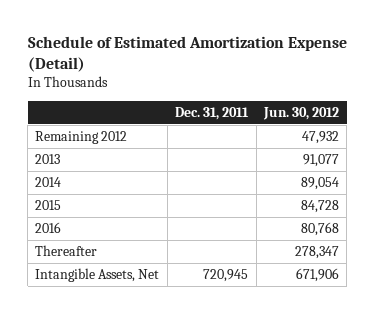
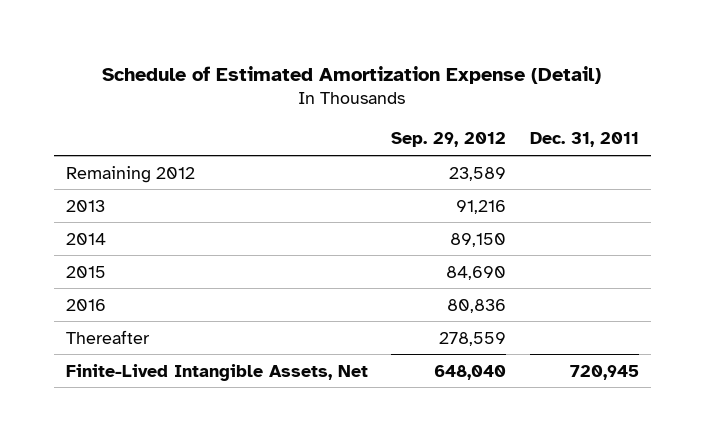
- | Dec. 31, 2011 | Jun. 30, 2012
+ | Sep. 29, 2012 | Dec. 31, 2011
- Intangible Assets, Net | 720,945 | 671,906
+ Finite-Lived Intangible Assets, Net | 648,040 | 720,945

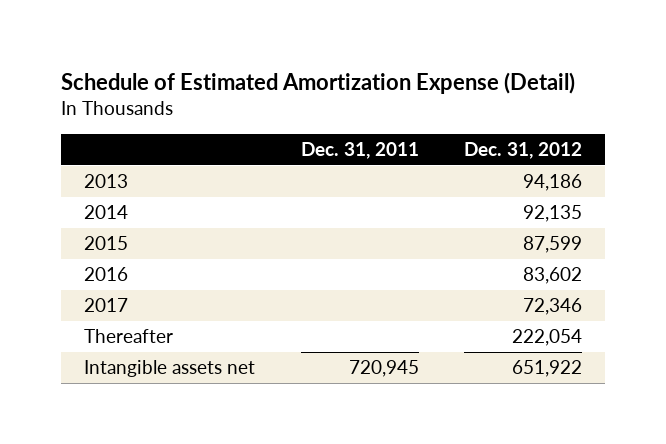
- | Sep. 29, 2012 | Dec. 31, 2011
+ | Dec. 31, 2011 | Dec. 31, 2012
- Remaining 2012 | 23,589 |
+ 2017 | | 72,346
- Finite-Lived Intangible Assets, Net | 648,040 | 720,945
+ Intangible assets net | 720,945 | 651,922

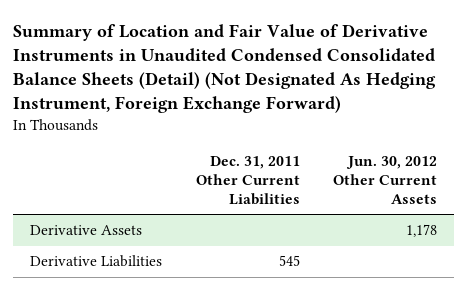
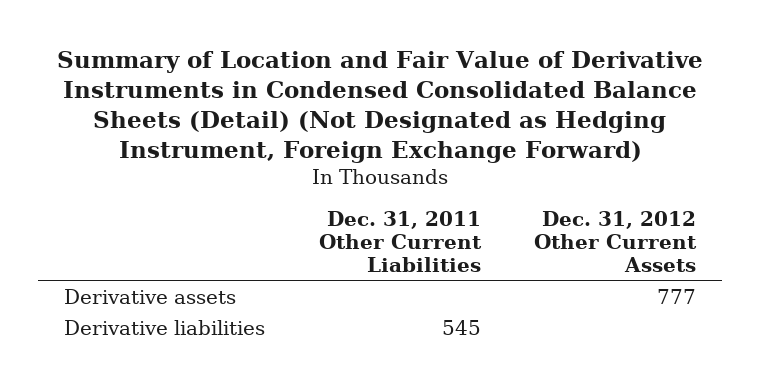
- Summary of Location and Fair Value of Derivative Instruments in Unaudited Condensed Consolidated Balance Sheets (Detail) (Not Designated As Hedging Instrument, Foreign Exchange Forward)
+ Summary of Location and Fair Value of Derivative Instruments in Condensed Consolidated Balance Sheets (Detail) (Not Designated as Hedging Instrument, Foreign Exchange Forward)
- | Dec. 31, 2011 Other Current Liabilities | Jun. 30, 2012 Other Current Assets
+ | Dec. 31, 2011 Other Current Liabilities | Dec. 31, 2012 Other Current Assets
- Derivative Assets | | 1,178
- Derivative Liabilities | 545 |
+ Derivative assets | | 777
+ Derivative liabilities | 545 |

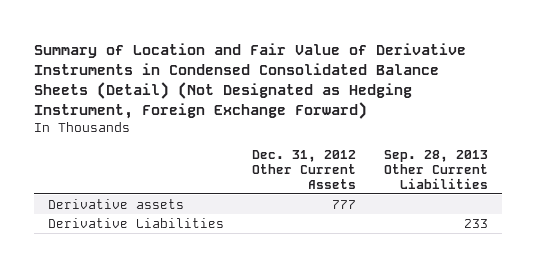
- | Dec. 31, 2011 Other Current Liabilities | Dec. 31, 2012 Other Current Assets
+ | Dec. 31, 2012 Other Current Assets | Sep. 28, 2013 Other Current Liabilities
- Derivative liabilities | 545 |
+ Derivative Liabilities | | 233

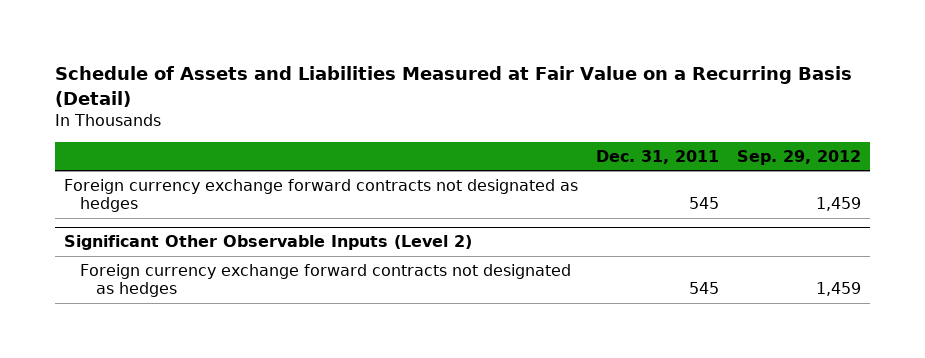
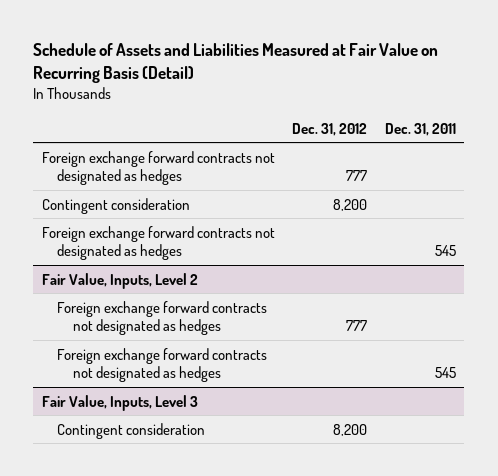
- Schedule of Assets and Liabilities Measured at Fair Value on a Recurring Basis (Detail)
+ Schedule of Assets and Liabilities Measured at Fair Value on Recurring Basis (Detail)
- | Dec. 31, 2011 | Sep. 29, 2012
+ | Dec. 31, 2012 | Dec. 31, 2011
- Foreign currency exchange forward contracts not designated as hedges | 545 | 1,459
- Significant Other Observable Inputs (Level 2)
- Foreign currency exchange forward contracts not designated as hedges | 545 | 1,459
+ Foreign exchange forward contracts not designated as hedges | 777 |
+ Contingent consideration | 8,200 |
+ Foreign exchange forward contracts not designated as hedges | | 545
+ Fair Value, Inputs, Level 2
+ Foreign exchange forward contracts not designated as hedges | 777 |
+ Foreign exchange forward contracts not designated as hedges | | 545
+ Fair Value, Inputs, Level 3
+ Contingent consideration | 8,200 |

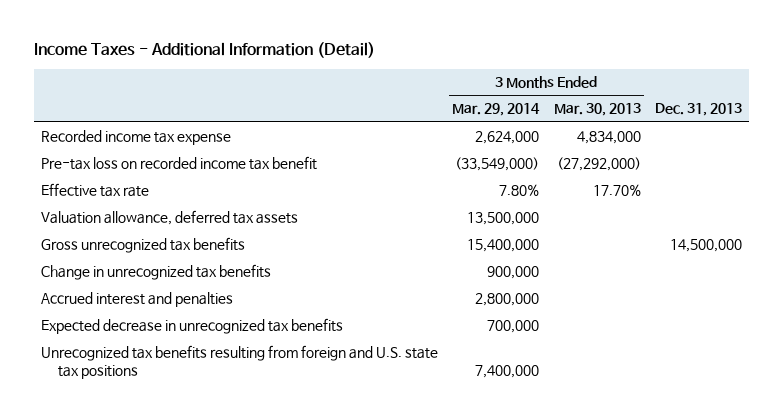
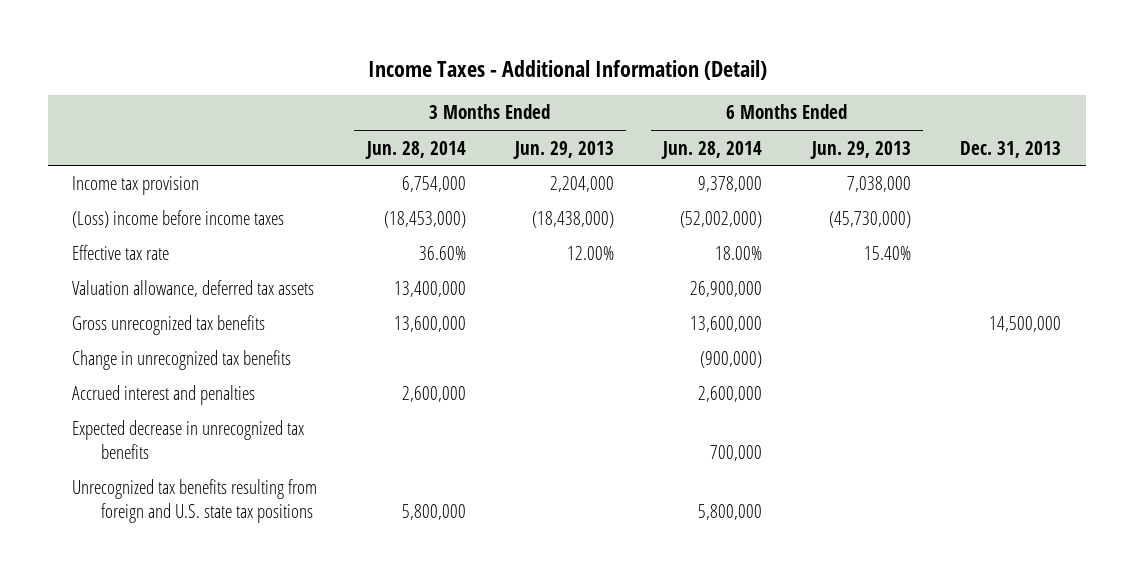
- | 3 Months Ended Mar. 29, 2014 | 3 Months Ended Mar. 30, 2013 | Dec. 31, 2013
+ | 3 Months Ended Jun. 28, 2014 | 3 Months Ended Jun. 29, 2013 | 6 Months Ended Jun. 28, 2014 | 6 Months Ended Jun. 29, 2013 | Dec. 31, 2013
- Recorded income tax expense | 2,624,000 | 4,834,000 |
- Pre-tax loss on recorded income tax benefit | (33,549,000) | (27,292,000) |
+ Income tax provision | 6,754,000 | 2,204,000 | 9,378,000 | 7,038,000 |
+ (Loss) income before income taxes | (18,453,000) | (18,438,000) | (52,002,000) | (45,730,000) |

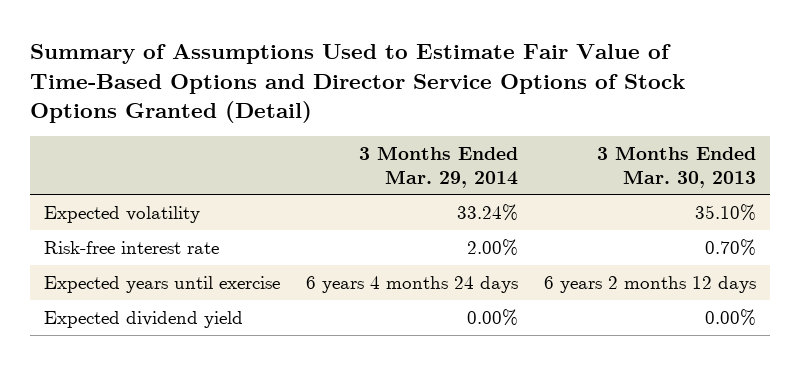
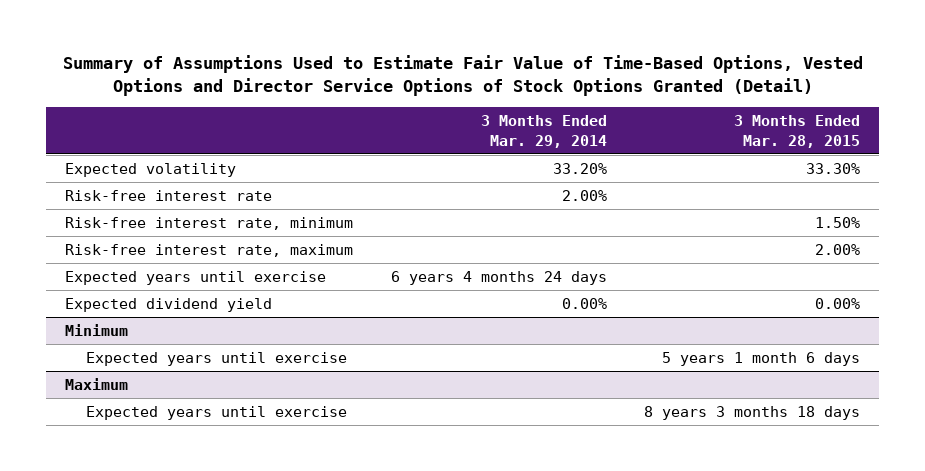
- Summary of Assumptions Used to Estimate Fair Value of Time-Based Options and Director Service Options of Stock Options Granted (Detail)
+ Summary of Assumptions Used to Estimate Fair Value of Time-Based Options, Vested Options and Director Service Options of Stock Options Granted (Detail)
- | 3 Months Ended Mar. 29, 2014 | 3 Months Ended Mar. 30, 2013
+ | 3 Months Ended Mar. 29, 2014 | 3 Months Ended Mar. 28, 2015
- Expected volatility | 33.24% | 35.10%
+ Expected volatility | 33.20% | 33.30%
+ Risk-free interest rate, minimum | | 1.50%
+ Risk-free interest rate, maximum | | 2.00%
+ Minimum
+ Expected years until exercise | | 5 years 1 month 6 days
+ Maximum
+ Expected years until exercise | | 8 years 3 months 18 days

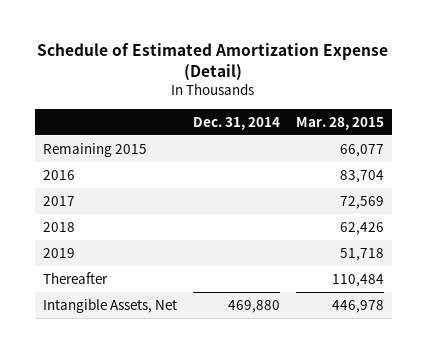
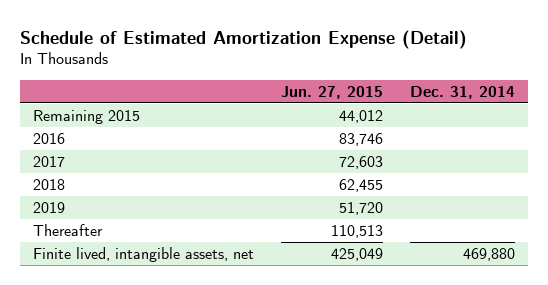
- | Dec. 31, 2014 | Mar. 28, 2015
+ | Jun. 27, 2015 | Dec. 31, 2014
- Intangible Assets, Net | 469,880 | 446,978
+ Finite lived, intangible assets, net | 425,049 | 469,880

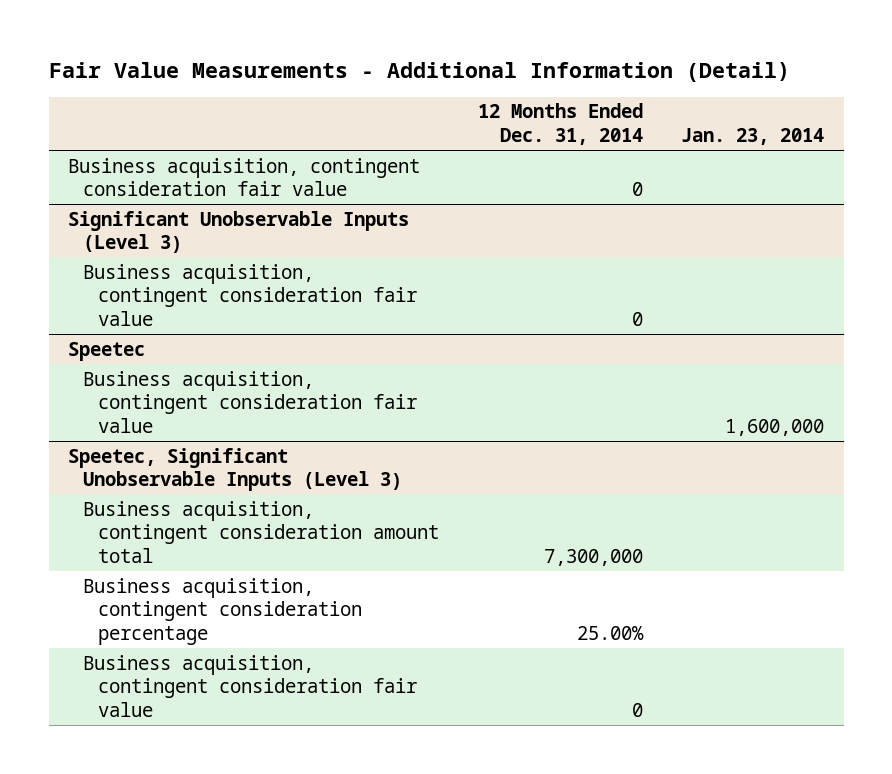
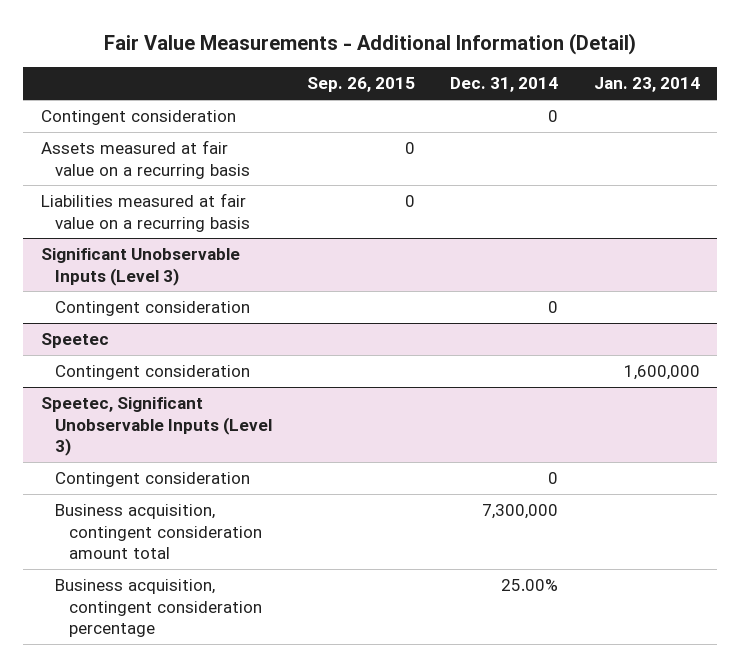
- | 12 Months Ended Dec. 31, 2014 | Jan. 23, 2014
+ | Sep. 26, 2015 | Dec. 31, 2014 | Jan. 23, 2014
- Business acquisition, contingent consideration fair value | 0 |
+ Contingent consideration | | 0 |
+ Assets measured at fair value on a recurring basis | 0 | |
+ Liabilities measured at fair value on a recurring basis | 0 | |
@ Significant Unobservable Inputs (Level 3)
- Business acquisition, contingent consideration fair value | 0 |
+ Contingent consideration | | 0 |
@ Speetec
- Business acquisition, contingent consideration fair value | | 1,600,000
+ Contingent consideration | | | 1,600,000
@ Speetec, Significant Unobservable Inputs (Level 3)
+ Contingent consideration | | 0 |
- Business acquisition, contingent consideration fair value | 0 |

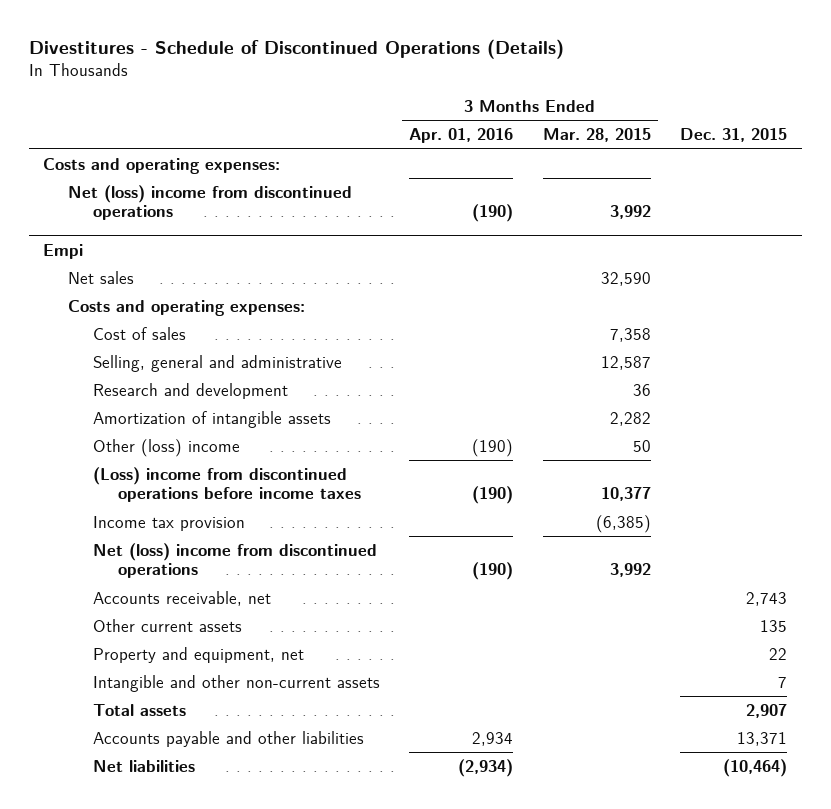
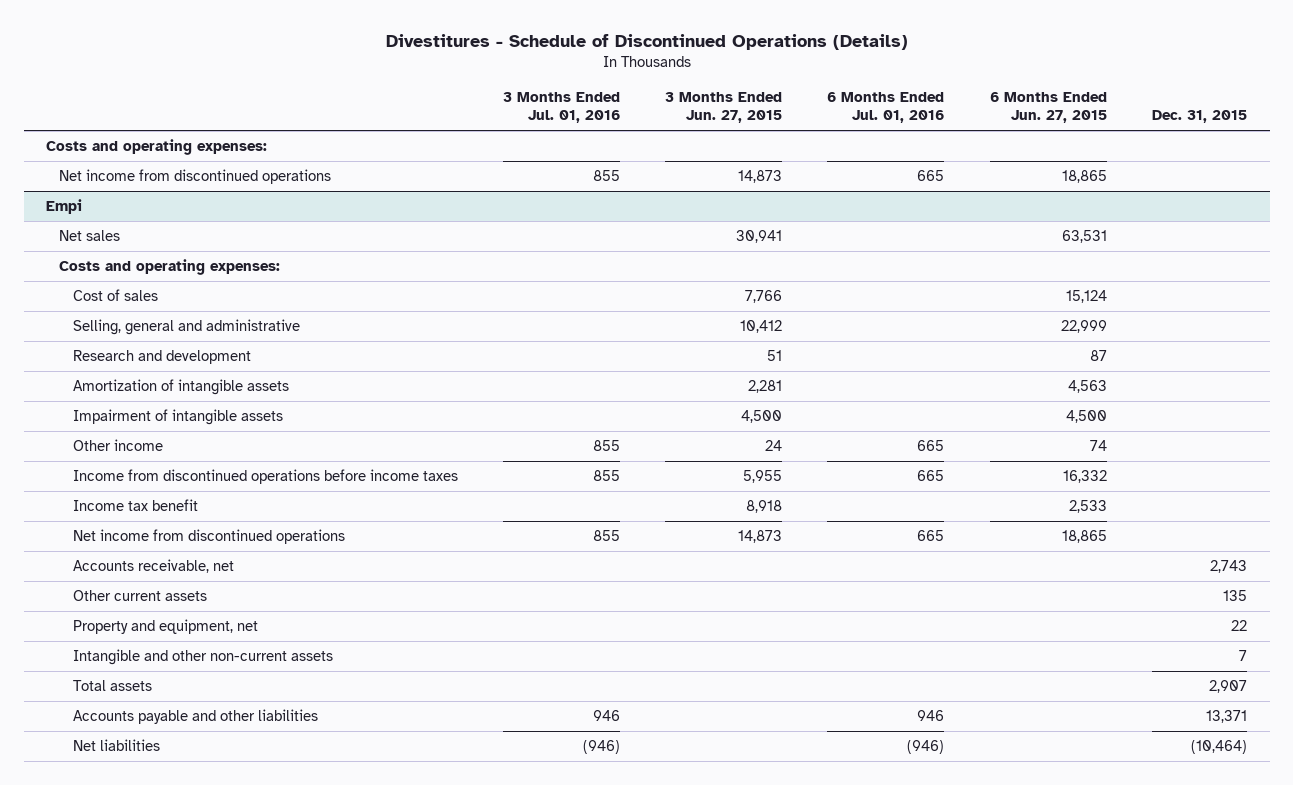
- | 3 Months Ended Apr. 01, 2016 | 3 Months Ended Mar. 28, 2015 | Dec. 31, 2015
+ | 3 Months Ended Jul. 01, 2016 | 3 Months Ended Jun. 27, 2015 | 6 Months Ended Jul. 01, 2016 | 6 Months Ended Jun. 27, 2015 | Dec. 31, 2015
- Net (loss) income from discontinued operations | (190) | 3,992 |
+ Net income from discontinued operations | 855 | 14,873 | 665 | 18,865 |
@ Empi
- Other (loss) income | (190) | 50 |
- (Loss) income from discontinued operations before income taxes | (190) | 10,377 |
- Income tax provision | | (6,385) |
- Net (loss) income from discontinued operations | (190) | 3,992 |
+ Impairment of intangible assets | | 4,500 | | 4,500 |
+ Other income | 855 | 24 | 665 | 74 |
+ Income from discontinued operations before income taxes | 855 | 5,955 | 665 | 16,332 |
+ Income tax benefit | | 8,918 | | 2,533 |
+ Net income from discontinued operations | 855 | 14,873 | 665 | 18,865 |

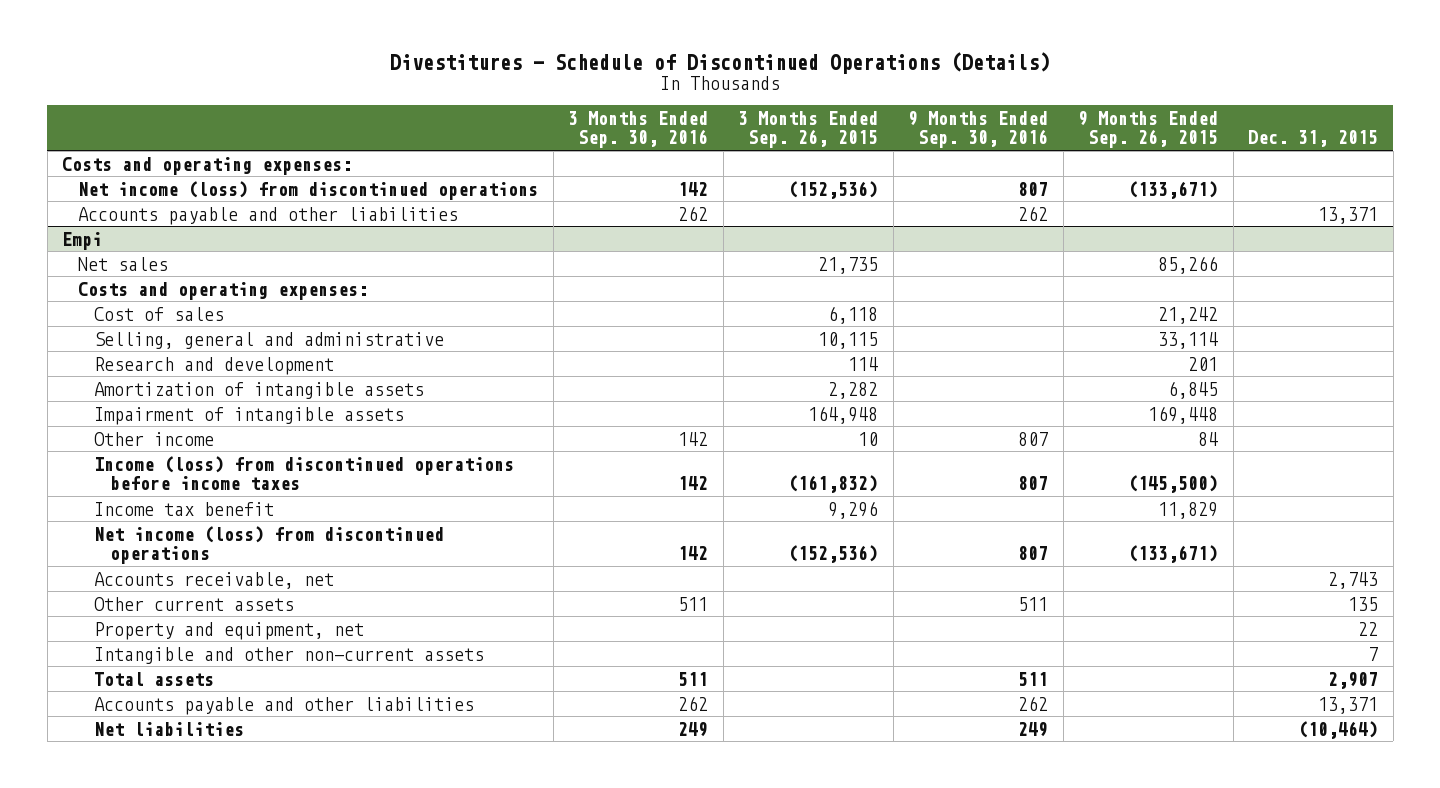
- | 3 Months Ended Jul. 01, 2016 | 3 Months Ended Jun. 27, 2015 | 6 Months Ended Jul. 01, 2016 | 6 Months Ended Jun. 27, 2015 | Dec. 31, 2015
+ | 3 Months Ended Sep. 30, 2016 | 3 Months Ended Sep. 26, 2015 | 9 Months Ended Sep. 30, 2016 | 9 Months Ended Sep. 26, 2015 | Dec. 31, 2015
- Net income from discontinued operations | 855 | 14,873 | 665 | 18,865 |
+ Net income (loss) from discontinued operations | 142 | (152,536) | 807 | (133,671) |
+ Accounts payable and other liabilities | 262 | | 262 | | 13,371
@ Empi
- Income from discontinued operations before income taxes | 855 | 5,955 | 665 | 16,332 |
+ Income (loss) from discontinued operations before income taxes | 142 | (161,832) | 807 | (145,500) |
- Net income from discontinued operations | 855 | 14,873 | 665 | 18,865 |
+ Net income (loss) from discontinued operations | 142 | (152,536) | 807 | (133,671) |

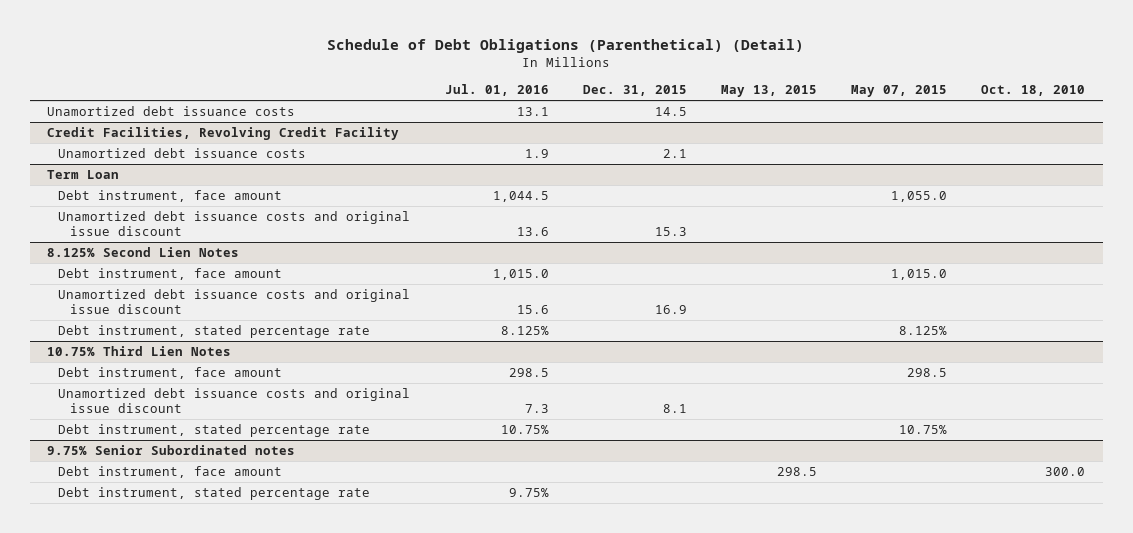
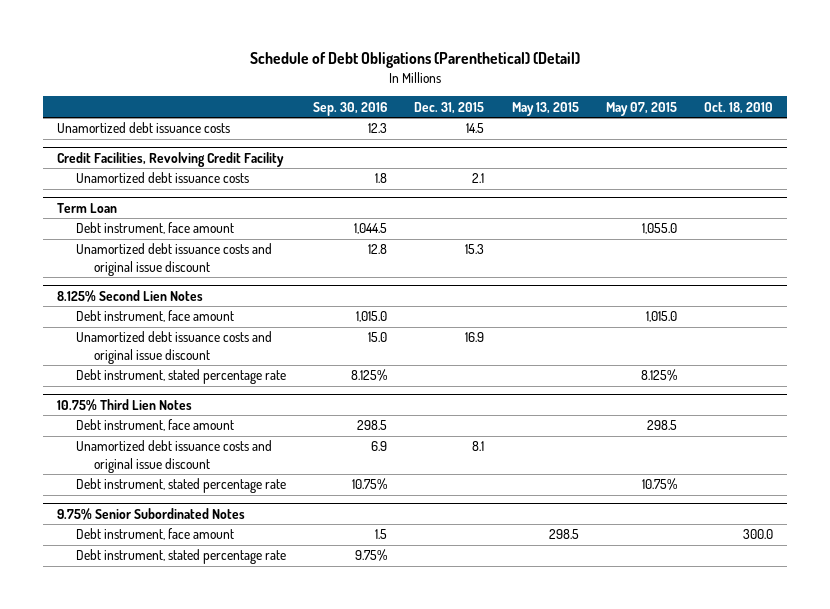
- | Jul. 01, 2016 | Dec. 31, 2015 | May 13, 2015 | May 07, 2015 | Oct. 18, 2010
+ | Sep. 30, 2016 | Dec. 31, 2015 | May 13, 2015 | May 07, 2015 | Oct. 18, 2010
- 9.75% Senior Subordinated notes
+ 9.75% Senior Subordinated Notes

